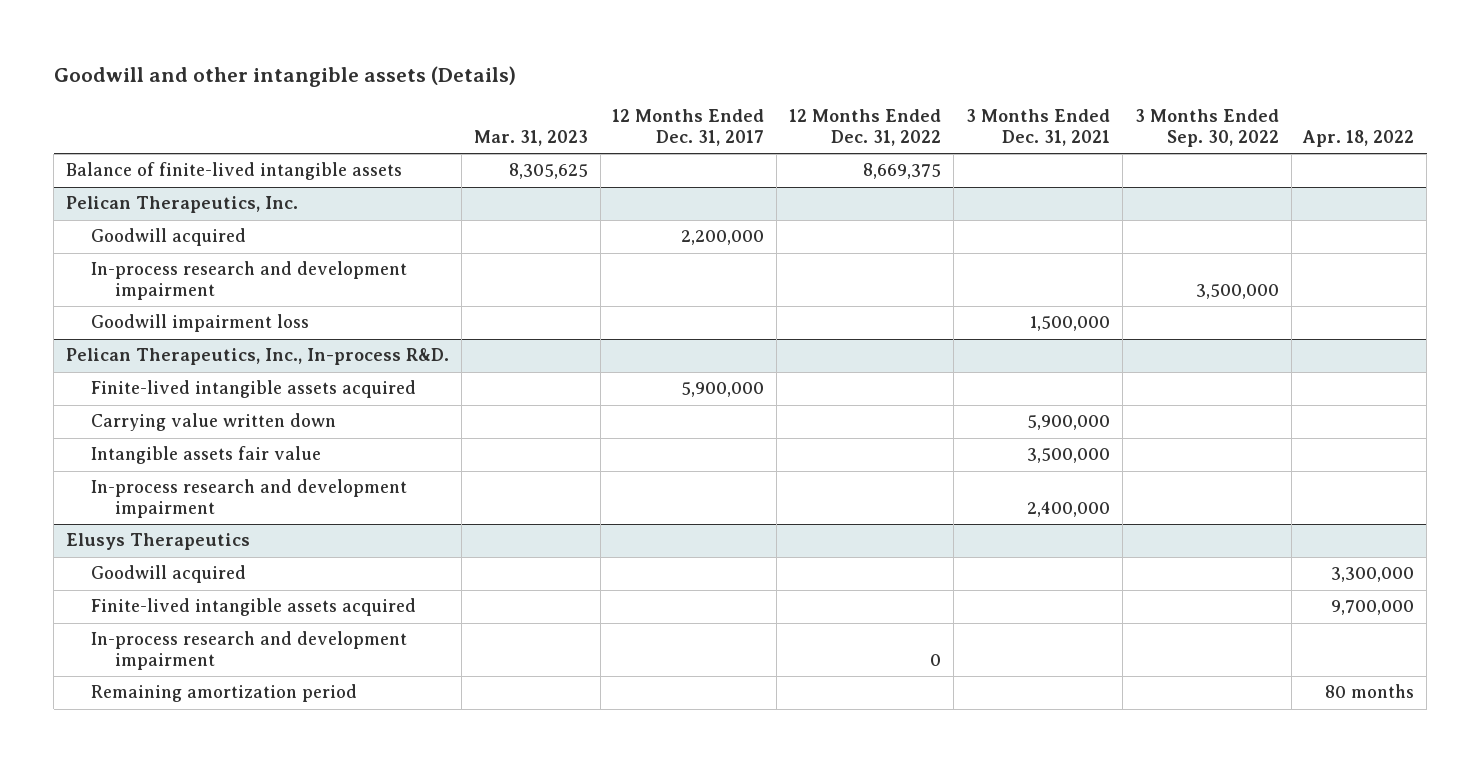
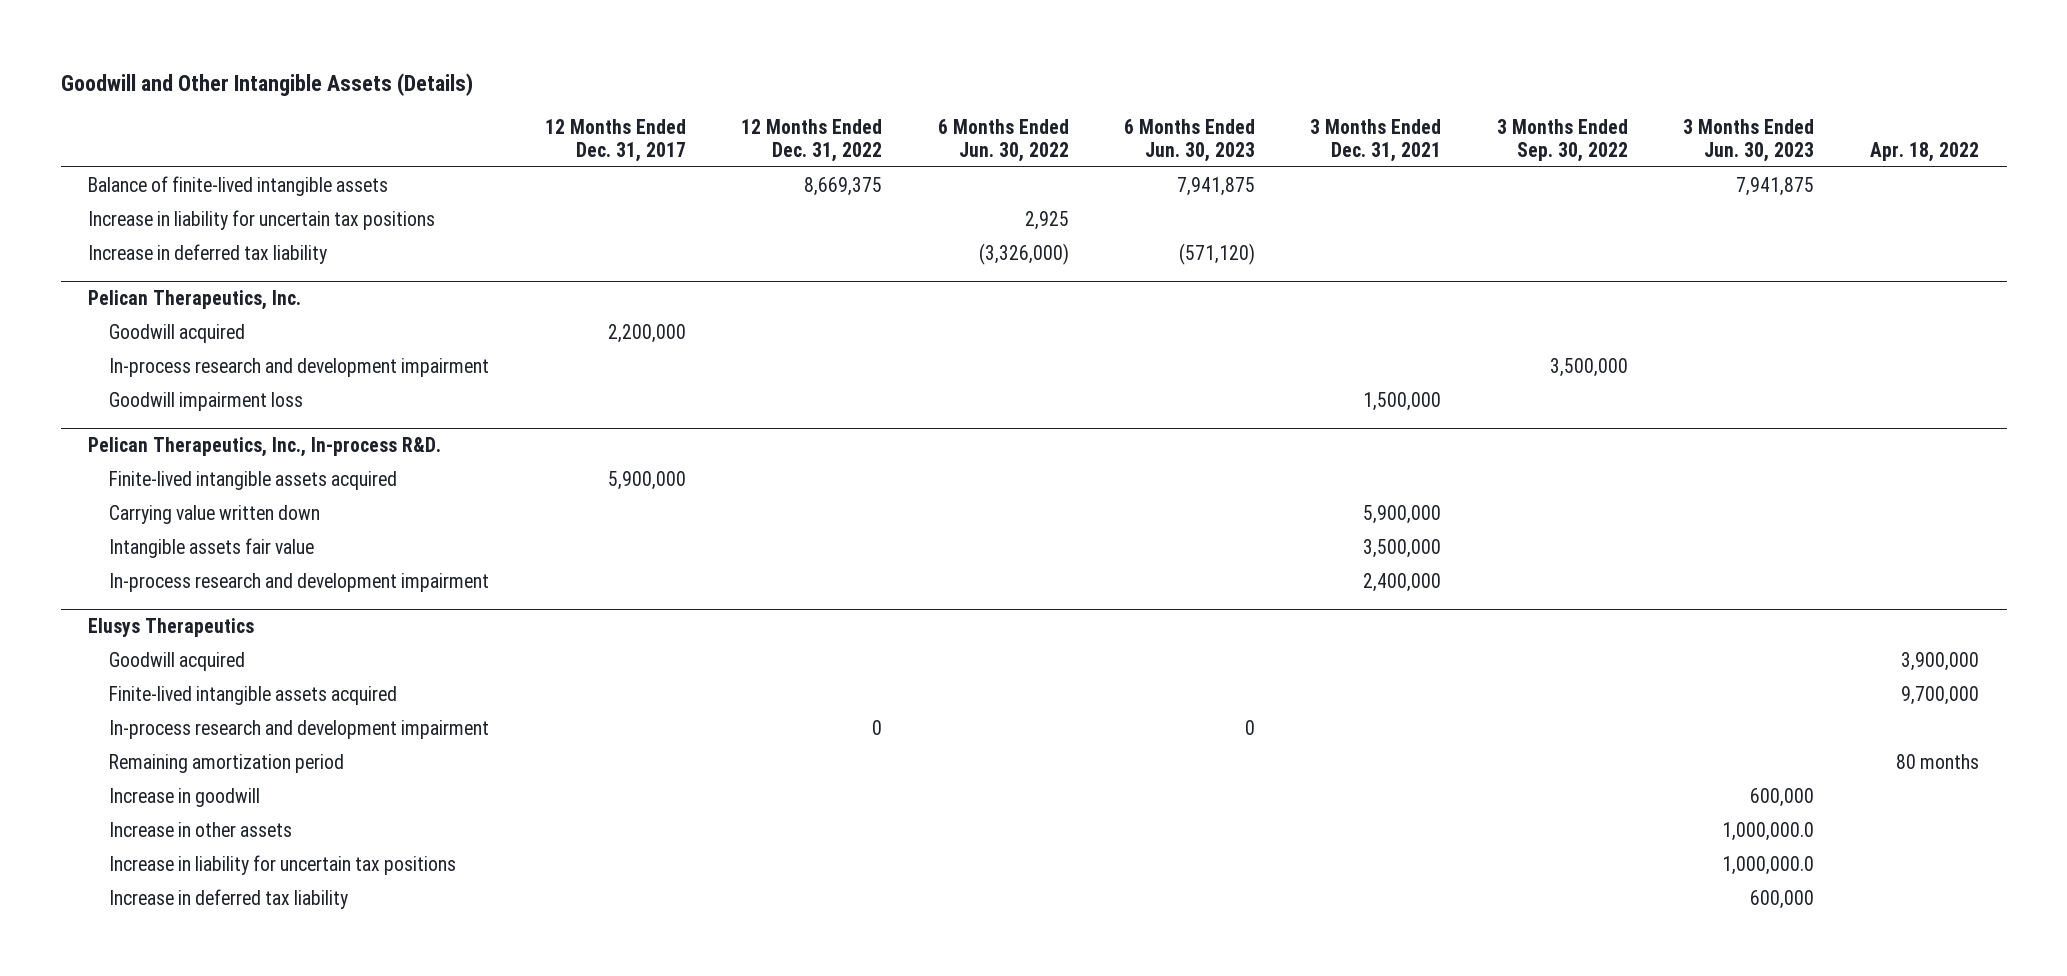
- Goodwill and other intangible assets (Details)
+ Goodwill and Other Intangible Assets (Details)
- | Mar. 31, 2023 | 12 Months Ended Dec. 31, 2017 | 12 Months Ended Dec. 31, 2022 | 3 Months Ended Dec. 31, 2021 | 3 Months Ended Sep. 30, 2022 | Apr. 18, 2022
+ | 12 Months Ended Dec. 31, 2017 | 12 Months Ended Dec. 31, 2022 | 6 Months Ended Jun. 30, 2022 | 6 Months Ended Jun. 30, 2023 | 3 Months Ended Dec. 31, 2021 | 3 Months Ended Sep. 30, 2022 | 3 Months Ended Jun. 30, 2023 | Apr. 18, 2022
+ Increase in liability for uncertain tax positions | | | 2,925 | | | | |
+ Increase in deferred tax liability | | | (3,326,000) | (571,120) | | | |
@ Elusys Therapeutics
- Goodwill acquired | | | | | | 3,300,000
+ Goodwill acquired | | | | | | | | 3,900,000
+ Increase in goodwill | | | | | | | 600,000 |
+ Increase in other assets | | | | | | | 1,000,000.0 |
+ Increase in liability for uncertain tax positions | | | | | | | 1,000,000.0 |
+ Increase in deferred tax liability | | | | | | | 600,000 |

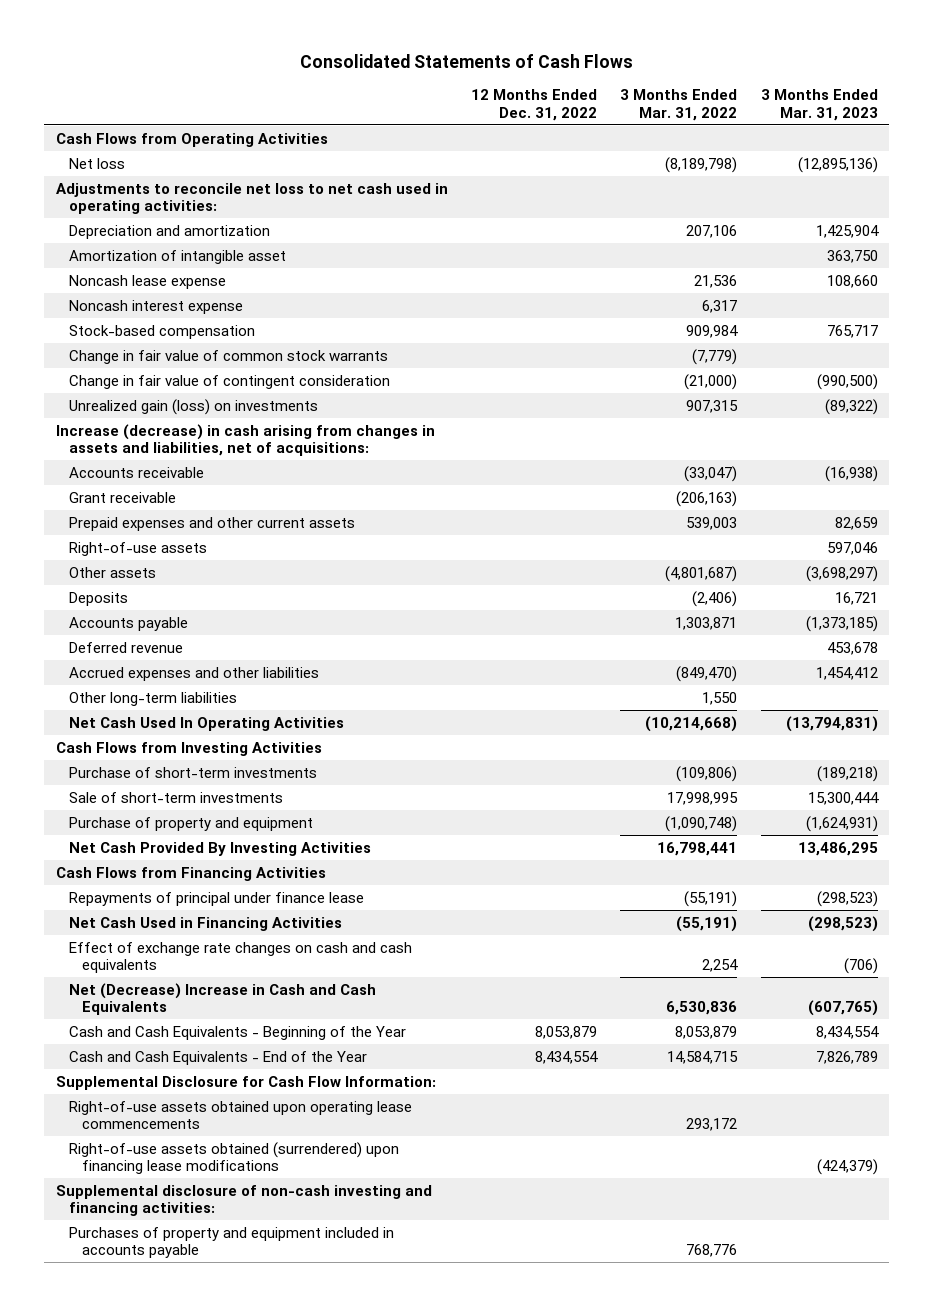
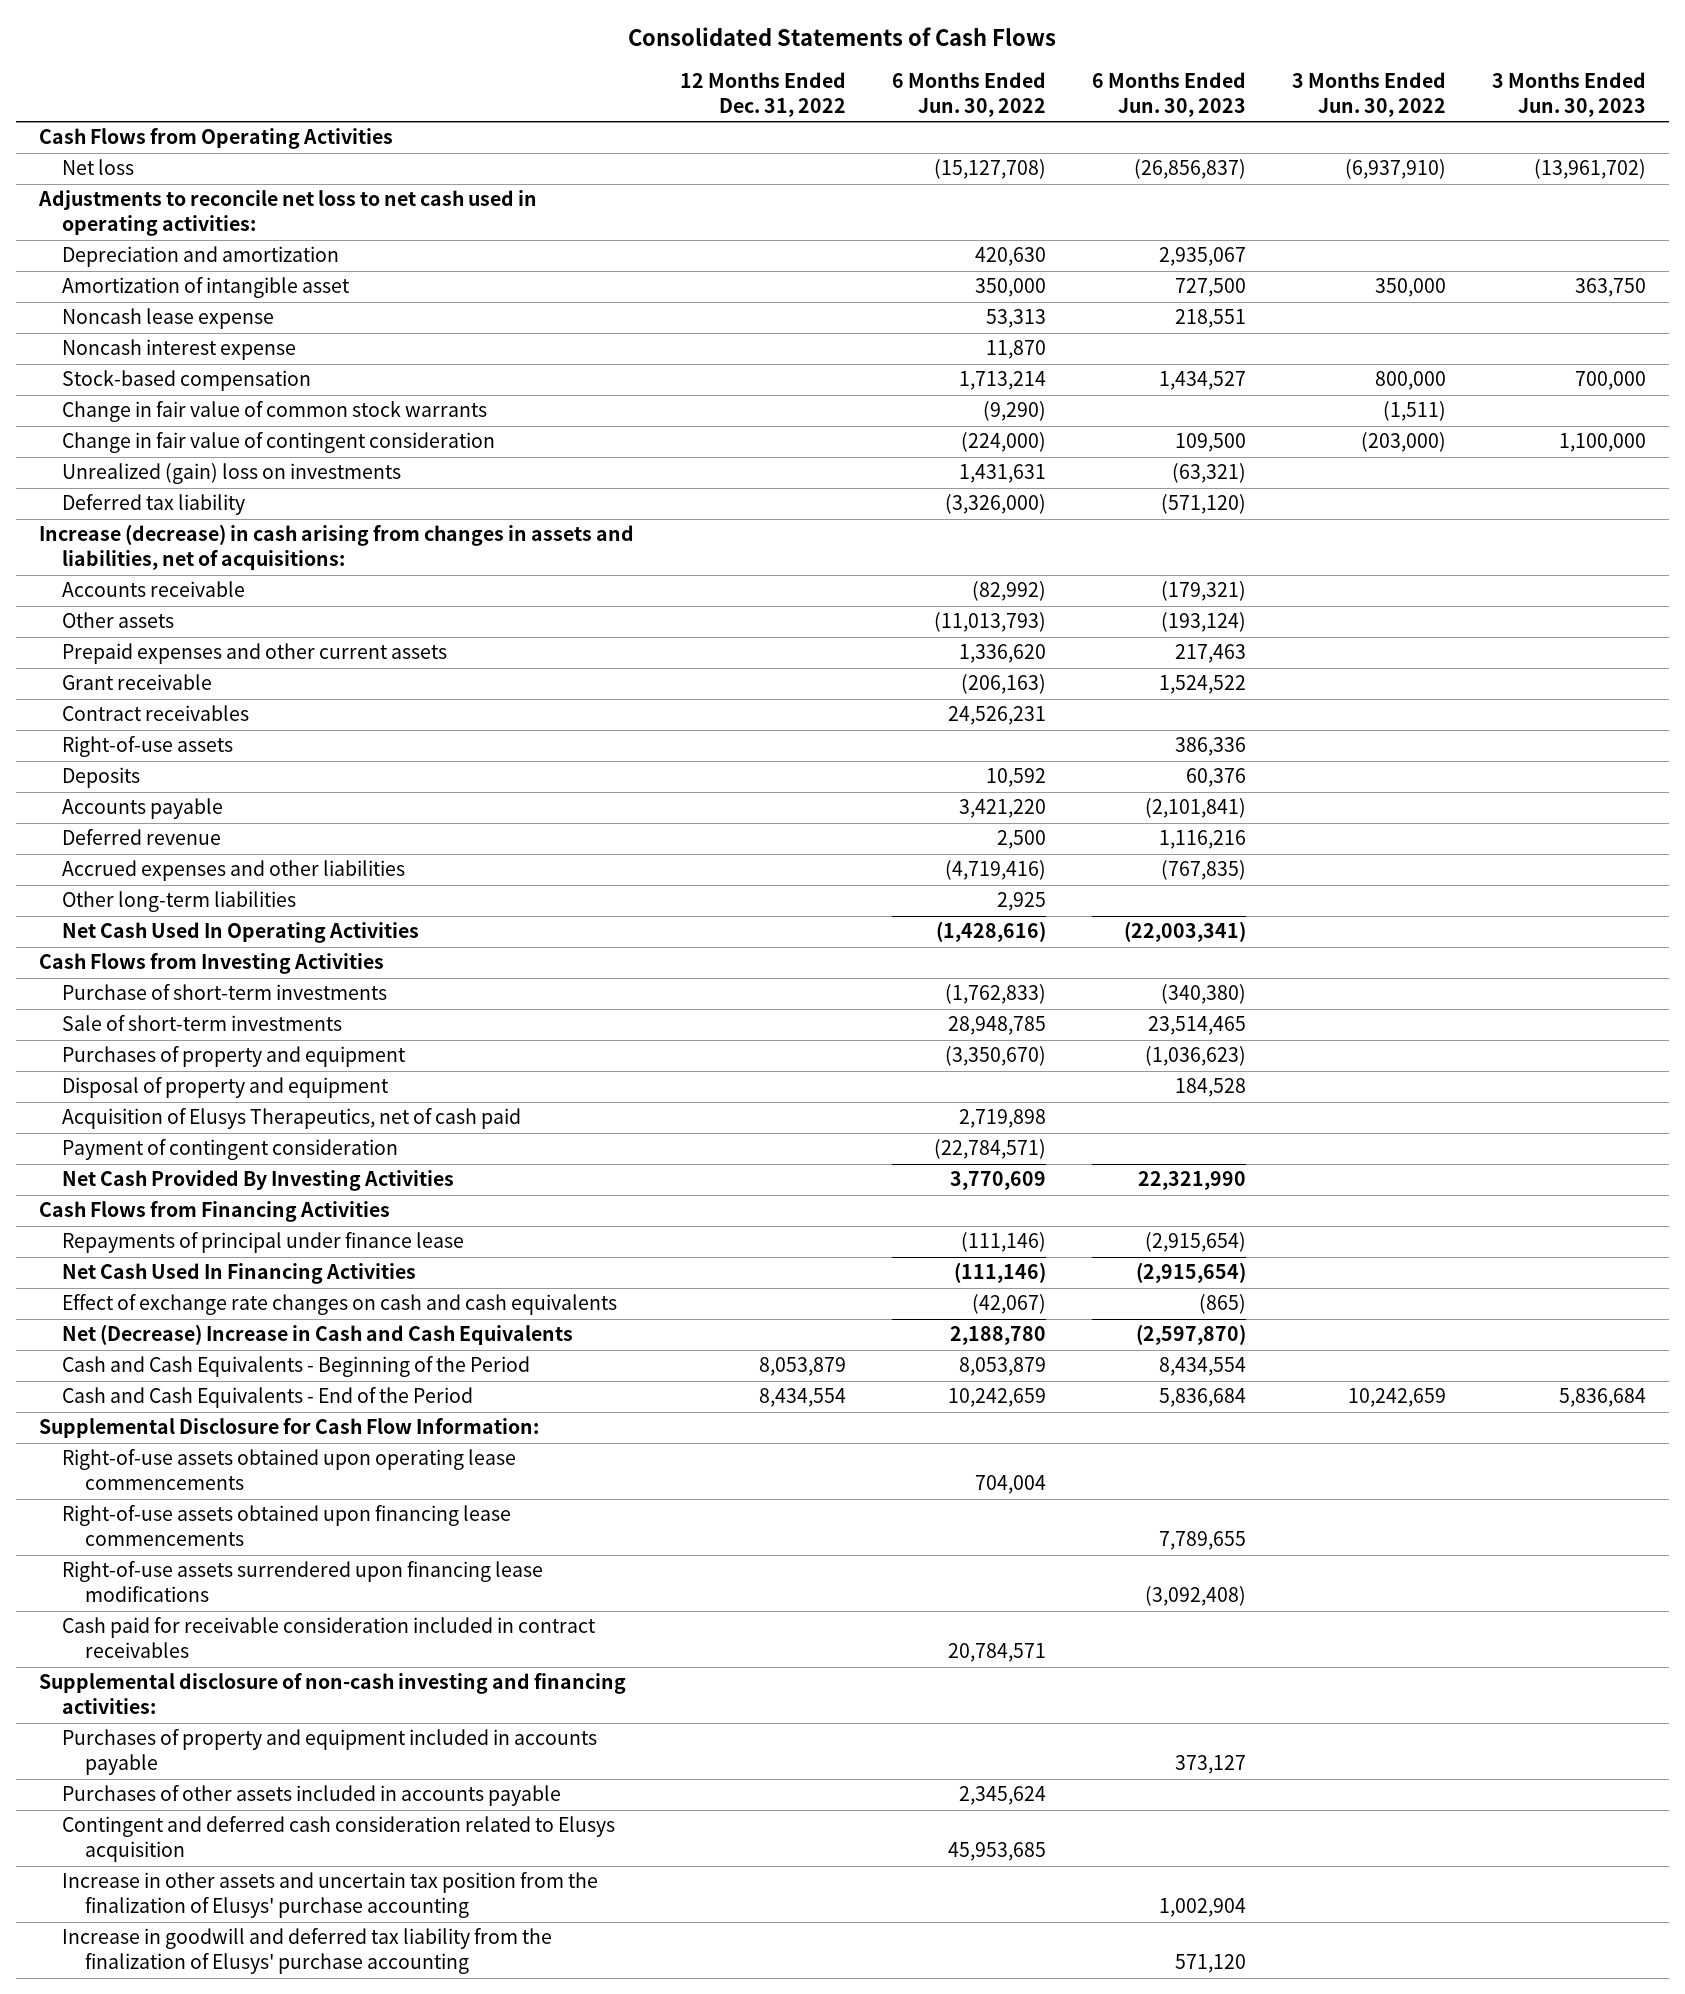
- | 12 Months Ended Dec. 31, 2022 | 3 Months Ended Mar. 31, 2022 | 3 Months Ended Mar. 31, 2023
+ | 12 Months Ended Dec. 31, 2022 | 6 Months Ended Jun. 30, 2022 | 6 Months Ended Jun. 30, 2023 | 3 Months Ended Jun. 30, 2022 | 3 Months Ended Jun. 30, 2023
- Unrealized gain (loss) on investments | | 907,315 | (89,322)
+ Unrealized (gain) loss on investments | | 1,431,631 | (63,321) | |
+ Deferred tax liability | | (3,326,000) | (571,120) | |
moved up: Other assets | | (11,013,793) | (193,124) | |
moved down: Grant receivable | | (206,163) | 1,524,522 | |
+ Contract receivables | | 24,526,231 | | |
- Purchase of property and equipment | | (1,090,748) | (1,624,931)
+ Purchases of property and equipment | | (3,350,670) | (1,036,623) | |
+ Disposal of property and equipment | | | 184,528 | |
+ Acquisition of Elusys Therapeutics, net of cash paid | | 2,719,898 | | |
+ Payment of contingent consideration | | (22,784,571) | | |
- Net Cash Used in Financing Activities | | (55,191) | (298,523)
+ Net Cash Used In Financing Activities | | (111,146) | (2,915,654) | |
- Cash and Cash Equivalents - Beginning of the Year | 8,053,879 | 8,053,879 | 8,434,554
- Cash and Cash Equivalents - End of the Year | 8,434,554 | 14,584,715 | 7,826,789
+ Cash and Cash Equivalents - Beginning of the Period | 8,053,879 | 8,053,879 | 8,434,554 | |
+ Cash and Cash Equivalents - End of the Period | 8,434,554 | 10,242,659 | 5,836,684 | 10,242,659 | 5,836,684
- Right-of-use assets obtained (surrendered) upon financing lease modifications | | | (424,379)
+ Right-of-use assets obtained upon financing lease commencements | | | 7,789,655 | |
+ Right-of-use assets surrendered upon financing lease modifications | | | (3,092,408) | |
+ Cash paid for receivable consideration included in contract receivables | | 20,784,571 | | |
+ Purchases of other assets included in accounts payable | | 2,345,624 | | |
+ Contingent and deferred cash consideration related to Elusys acquisition | | 45,953,685 | | |
+ Increase in other assets and uncertain tax position from the finalization of Elusys' purchase accounting | | | 1,002,904 | |
+ Increase in goodwill and deferred tax liability from the finalization of Elusys' purchase accounting | | | 571,120 | |

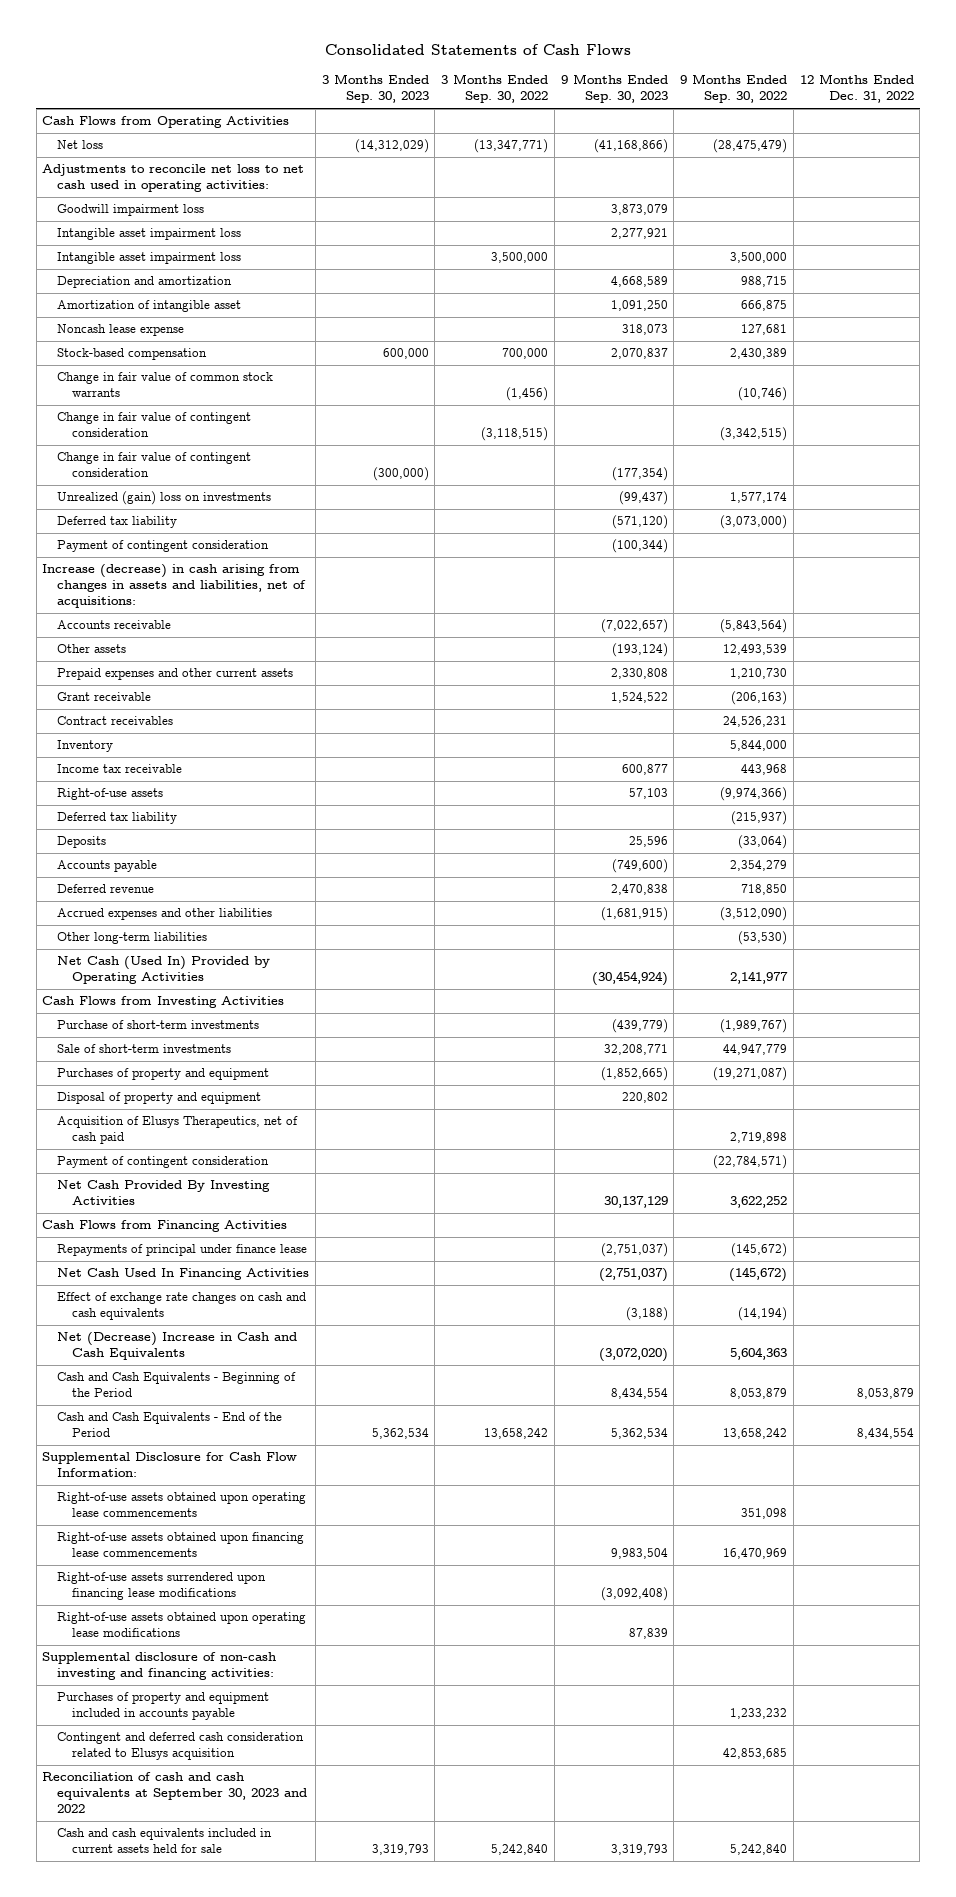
- | 12 Months Ended Dec. 31, 2022 | 6 Months Ended Jun. 30, 2022 | 6 Months Ended Jun. 30, 2023 | 3 Months Ended Jun. 30, 2022 | 3 Months Ended Jun. 30, 2023
+ | 3 Months Ended Sep. 30, 2023 | 3 Months Ended Sep. 30, 2022 | 9 Months Ended Sep. 30, 2023 | 9 Months Ended Sep. 30, 2022 | 12 Months Ended Dec. 31, 2022
+ Goodwill impairment loss | | | 3,873,079 | |
+ Intangible asset impairment loss | | | 2,277,921 | |
+ Intangible asset impairment loss | | 3,500,000 | | 3,500,000 |
- Noncash interest expense | | 11,870 | | |
+ Change in fair value of contingent consideration | (300,000) | | (177,354) | |
+ Payment of contingent consideration | | | (100,344) | |
+ Inventory | | | | 5,844,000 |
+ Income tax receivable | | | 600,877 | 443,968 |
+ Deferred tax liability | | | | (215,937) |
- Net Cash Used In Operating Activities | | (1,428,616) | (22,003,341) | |
+ Net Cash (Used In) Provided by Operating Activities | | | (30,454,924) | 2,141,977 |
- Cash paid for receivable consideration included in contract receivables | | 20,784,571 | | |
+ Right-of-use assets obtained upon operating lease modifications | | | 87,839 | |
- Purchases of other assets included in accounts payable | | 2,345,624 | | |
- Increase in other assets and uncertain tax position from the finalization of Elusys' purchase accounting | | | 1,002,904 | |
- Increase in goodwill and deferred tax liability from the finalization of Elusys' purchase accounting | | | 571,120 | |
+ Reconciliation of cash and cash equivalents at September 30, 2023 and 2022
+ Cash and cash equivalents included in current assets held for sale | 3,319,793 | 5,242,840 | 3,319,793 | 5,242,840 |

